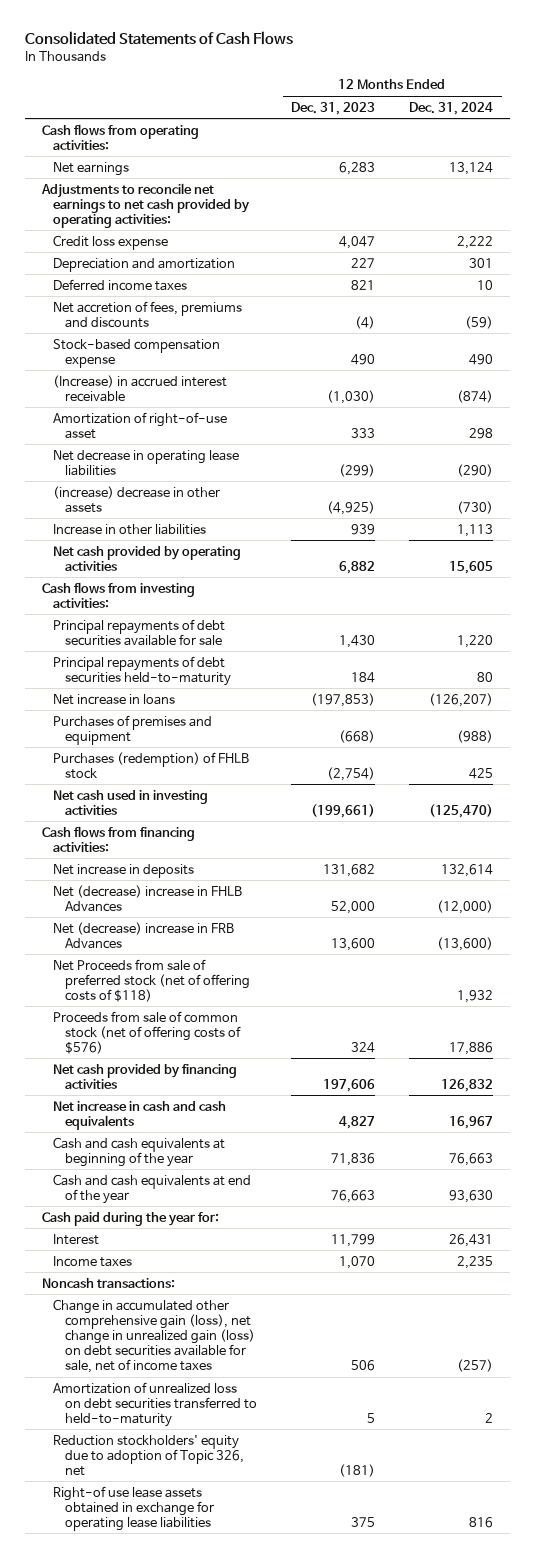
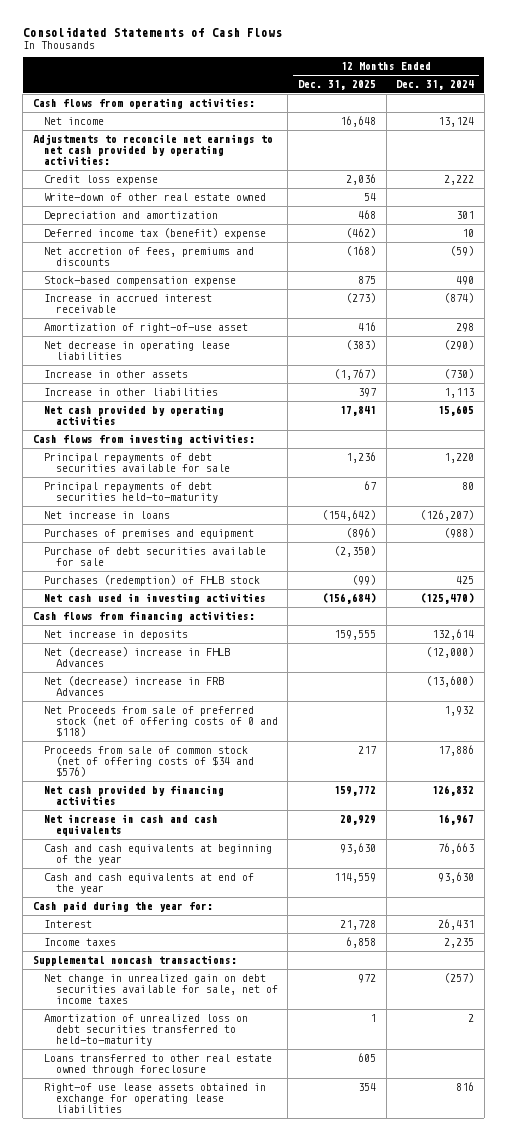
- | 12 Months Ended Dec. 31, 2023 | 12 Months Ended Dec. 31, 2024
+ | 12 Months Ended Dec. 31, 2025 | 12 Months Ended Dec. 31, 2024
- Net earnings | 6,283 | 13,124
+ Net income | 16,648 | 13,124
+ Write-down of other real estate owned | 54 |
- Deferred income taxes | 821 | 10
+ Deferred income tax (benefit) expense | (462) | 10
- (Increase) in accrued interest receivable | (1,030) | (874)
+ Increase in accrued interest receivable | (273) | (874)
- (increase) decrease in other assets | (4,925) | (730)
+ Increase in other assets | (1,767) | (730)
+ Purchase of debt securities available for sale | (2,350) |
- Net Proceeds from sale of preferred stock (net of offering costs of $118) | | 1,932
- Proceeds from sale of common stock (net of offering costs of $576) | 324 | 17,886
+ Net Proceeds from sale of preferred stock (net of offering costs of 0 and $118) | | 1,932
+ Proceeds from sale of common stock (net of offering costs of $34 and $576) | 217 | 17,886
- Noncash transactions:
- Change in accumulated other comprehensive gain (loss), net change in unrealized gain (loss) on debt securities available for sale, net of income taxes | 506 | (257)
+ Supplemental noncash transactions:
+ Net change in unrealized gain on debt securities available for sale, net of income taxes | 972 | (257)
- Reduction stockholders' equity due to adoption of Topic 326, net | (181) |
+ Loans transferred to other real estate owned through foreclosure | 605 |

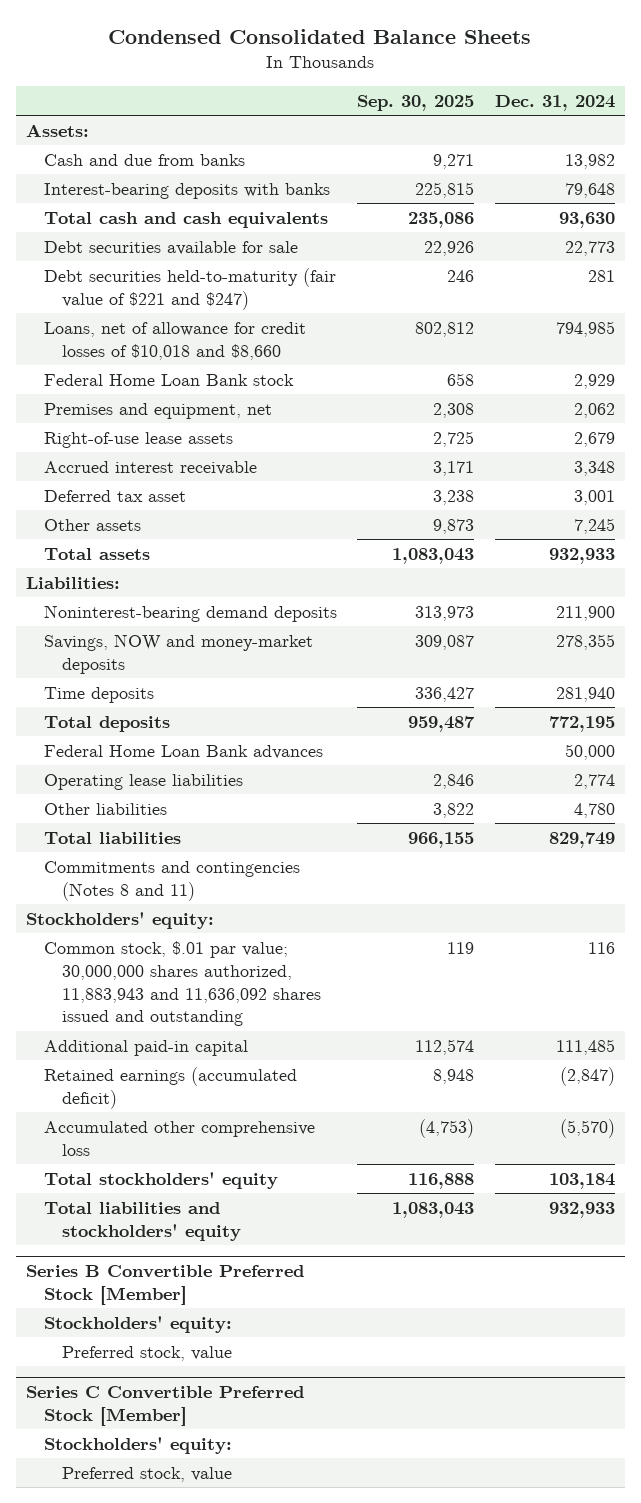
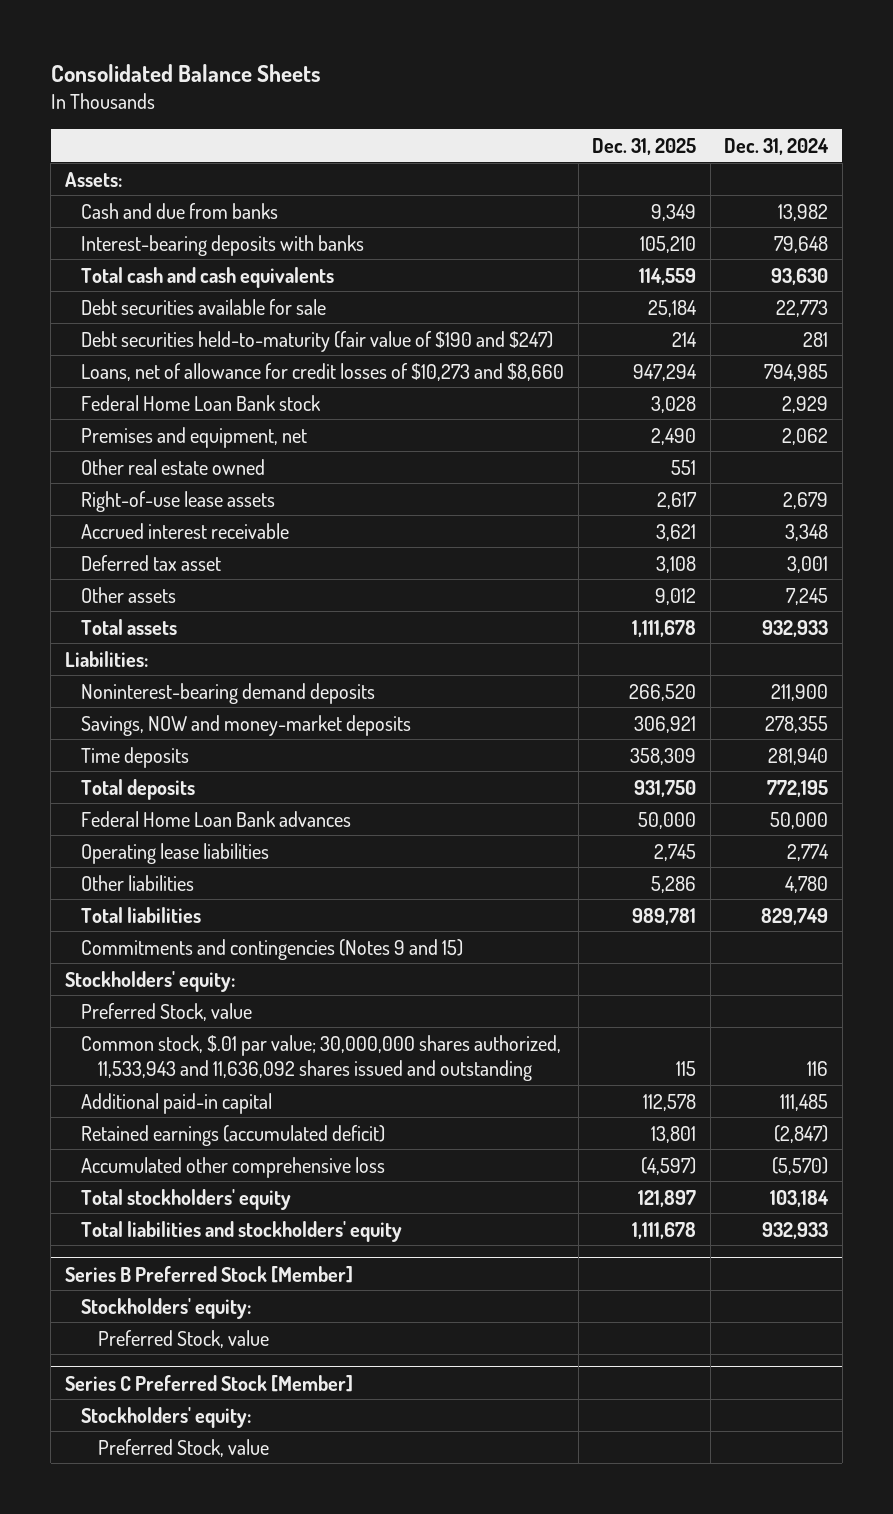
- Condensed Consolidated Balance Sheets
+ Consolidated Balance Sheets
- | Sep. 30, 2025 | Dec. 31, 2024
+ | Dec. 31, 2025 | Dec. 31, 2024
- Debt securities held-to-maturity (fair value of $221 and $247) | 246 | 281
- Loans, net of allowance for credit losses of $10,018 and $8,660 | 802,812 | 794,985
+ Debt securities held-to-maturity (fair value of $190 and $247) | 214 | 281
+ Loans, net of allowance for credit losses of $10,273 and $8,660 | 947,294 | 794,985
+ Other real estate owned | 551 |
- Commitments and contingencies (Notes 8 and 11)
+ Commitments and contingencies (Notes 9 and 15)
- Common stock, $.01 par value; 30,000,000 shares authorized, 11,883,943 and 11,636,092 shares issued and outstanding | 119 | 116
+ Preferred Stock, value
+ Common stock, $.01 par value; 30,000,000 shares authorized, 11,533,943 and 11,636,092 shares issued and outstanding | 115 | 116
- Series B Convertible Preferred Stock [Member]
+ Series B Preferred Stock [Member]
- Preferred stock, value
- Series C Convertible Preferred Stock [Member]
+ Preferred Stock, value
+ Series C Preferred Stock [Member]
- Preferred stock, value
+ Preferred Stock, value

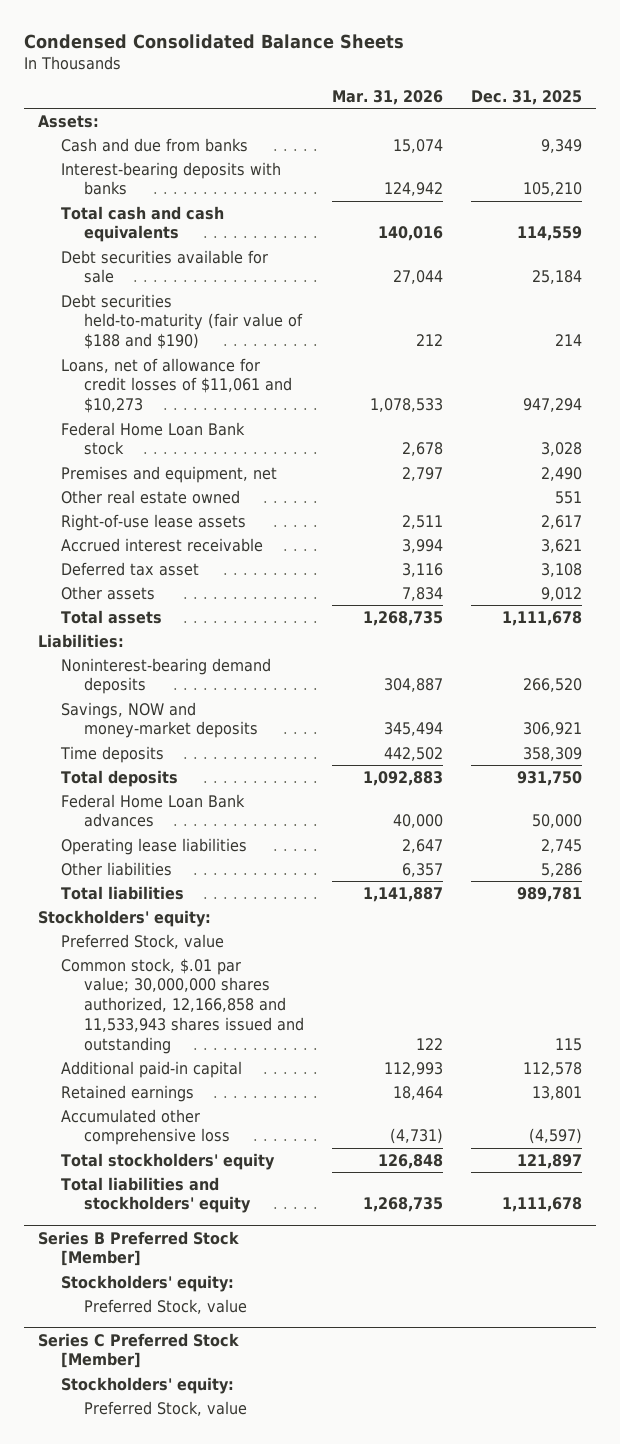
- Consolidated Balance Sheets
+ Condensed Consolidated Balance Sheets
- | Dec. 31, 2025 | Dec. 31, 2024
+ | Mar. 31, 2026 | Dec. 31, 2025
- Debt securities held-to-maturity (fair value of $190 and $247) | 214 | 281
- Loans, net of allowance for credit losses of $10,273 and $8,660 | 947,294 | 794,985
+ Debt securities held-to-maturity (fair value of $188 and $190) | 212 | 214
+ Loans, net of allowance for credit losses of $11,061 and $10,273 | 1,078,533 | 947,294
- Commitments and contingencies (Notes 9 and 15)
- Common stock, $.01 par value; 30,000,000 shares authorized, 11,533,943 and 11,636,092 shares issued and outstanding | 115 | 116
+ Common stock, $.01 par value; 30,000,000 shares authorized, 12,166,858 and 11,533,943 shares issued and outstanding | 122 | 115
- Retained earnings (accumulated deficit) | 13,801 | (2,847)
+ Retained earnings | 18,464 | 13,801

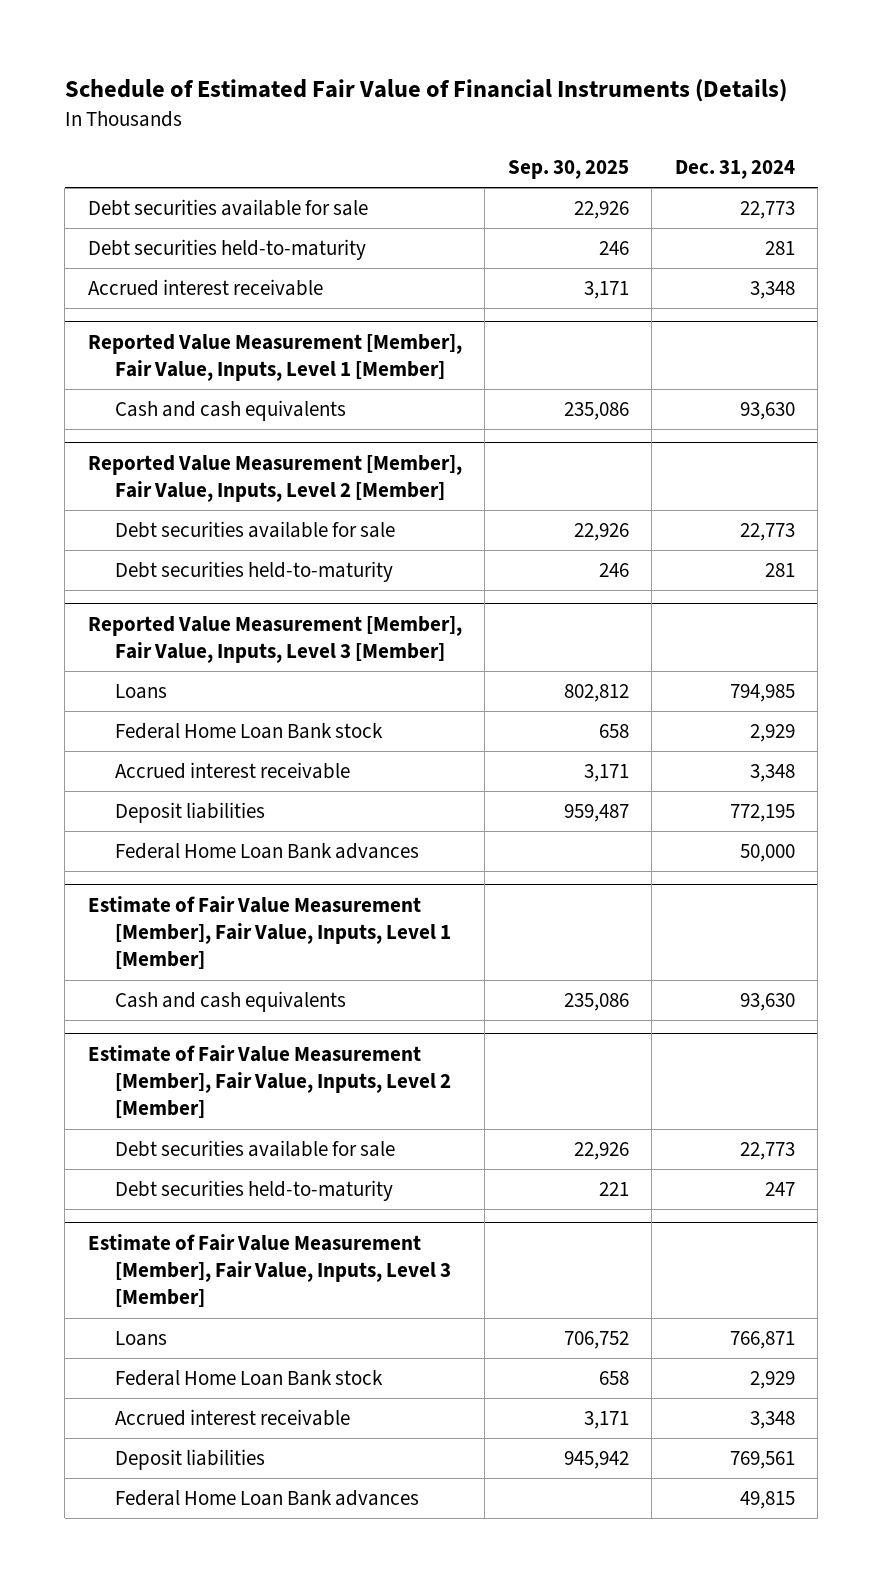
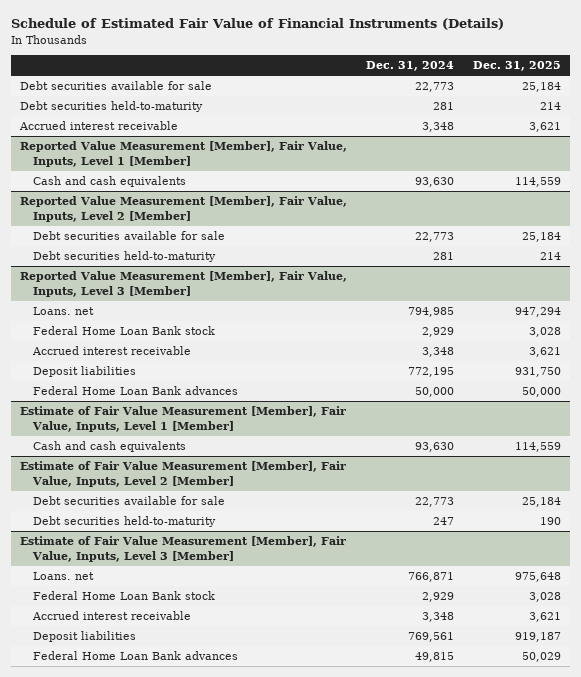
- | Sep. 30, 2025 | Dec. 31, 2024
+ | Dec. 31, 2024 | Dec. 31, 2025
@ Reported Value Measurement [Member], Fair Value, Inputs, Level 3 [Member]
- Loans | 802,812 | 794,985
+ Loans. net | 794,985 | 947,294
@ Estimate of Fair Value Measurement [Member], Fair Value, Inputs, Level 3 [Member]
- Loans | 706,752 | 766,871
+ Loans. net | 766,871 | 975,648

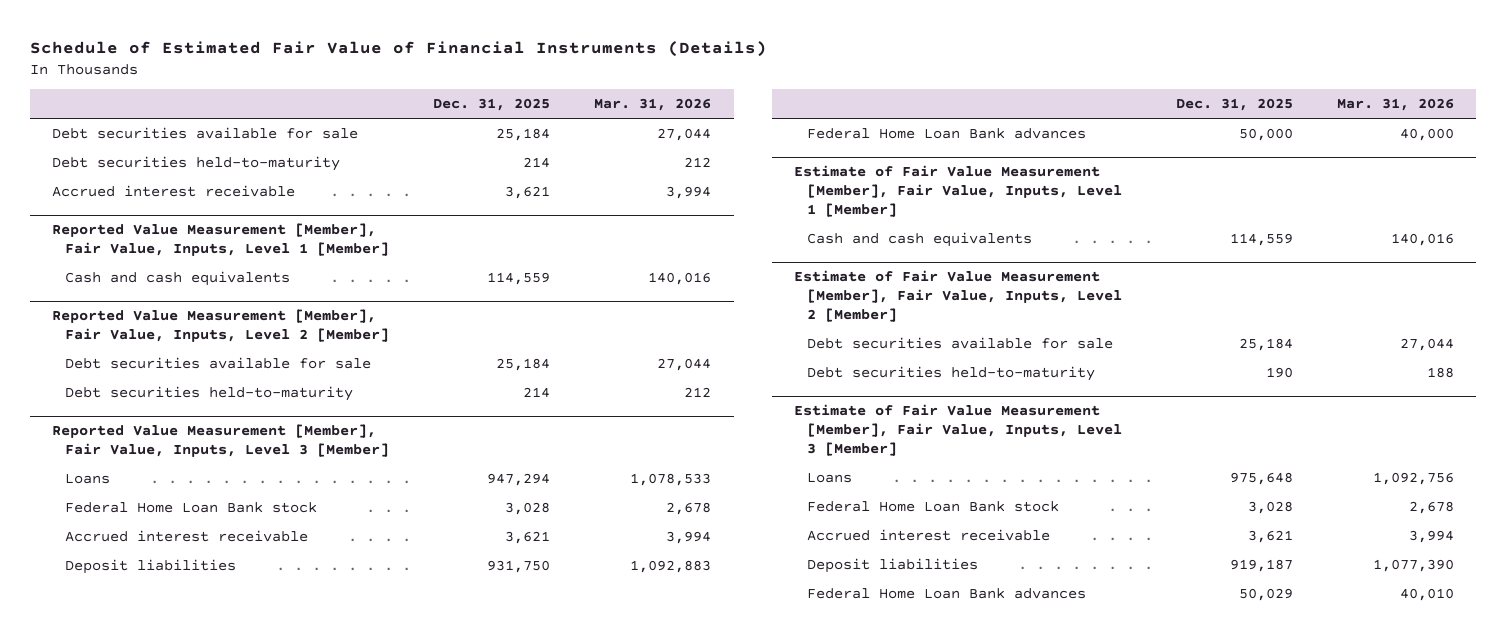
- | Dec. 31, 2024 | Dec. 31, 2025
+ | Dec. 31, 2025 | Mar. 31, 2026
@ Reported Value Measurement [Member], Fair Value, Inputs, Level 3 [Member]
- Loans. net | 794,985 | 947,294
+ Loans | 947,294 | 1,078,533
@ Estimate of Fair Value Measurement [Member], Fair Value, Inputs, Level 3 [Member]
- Loans. net | 766,871 | 975,648
+ Loans | 975,648 | 1,092,756

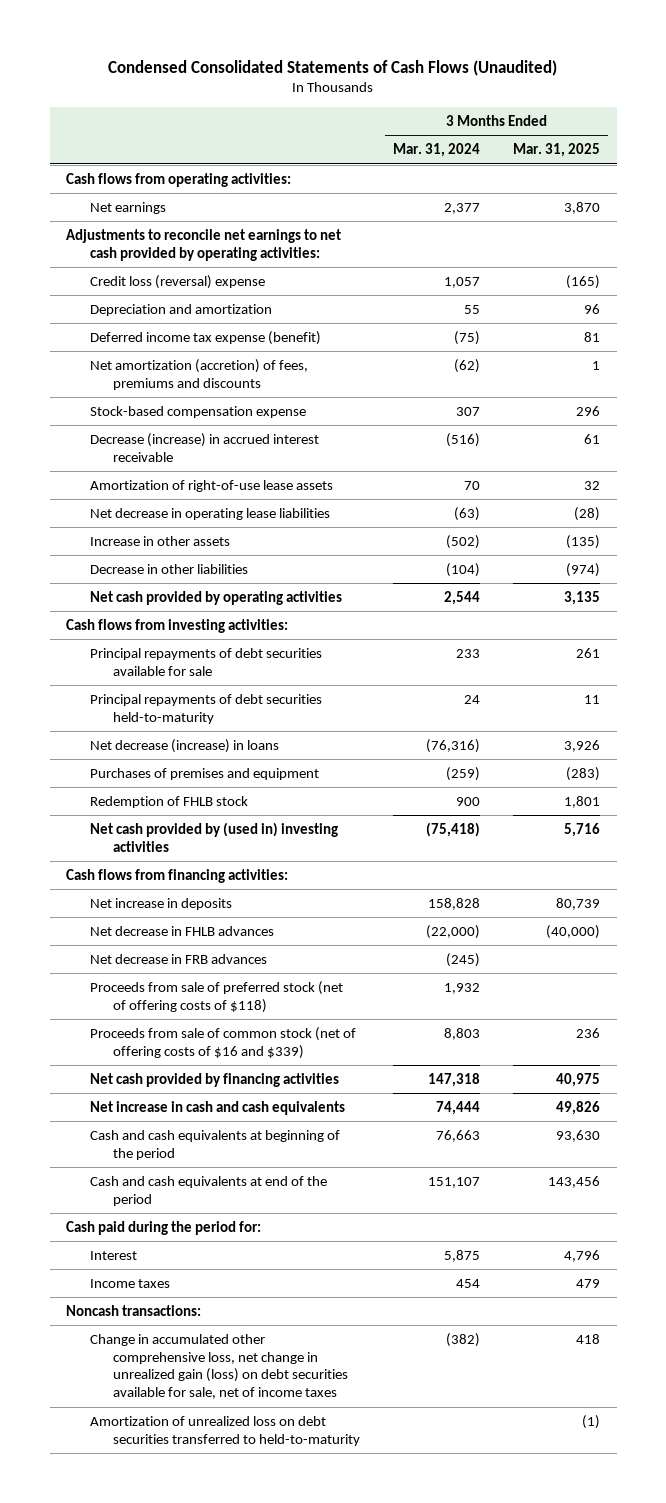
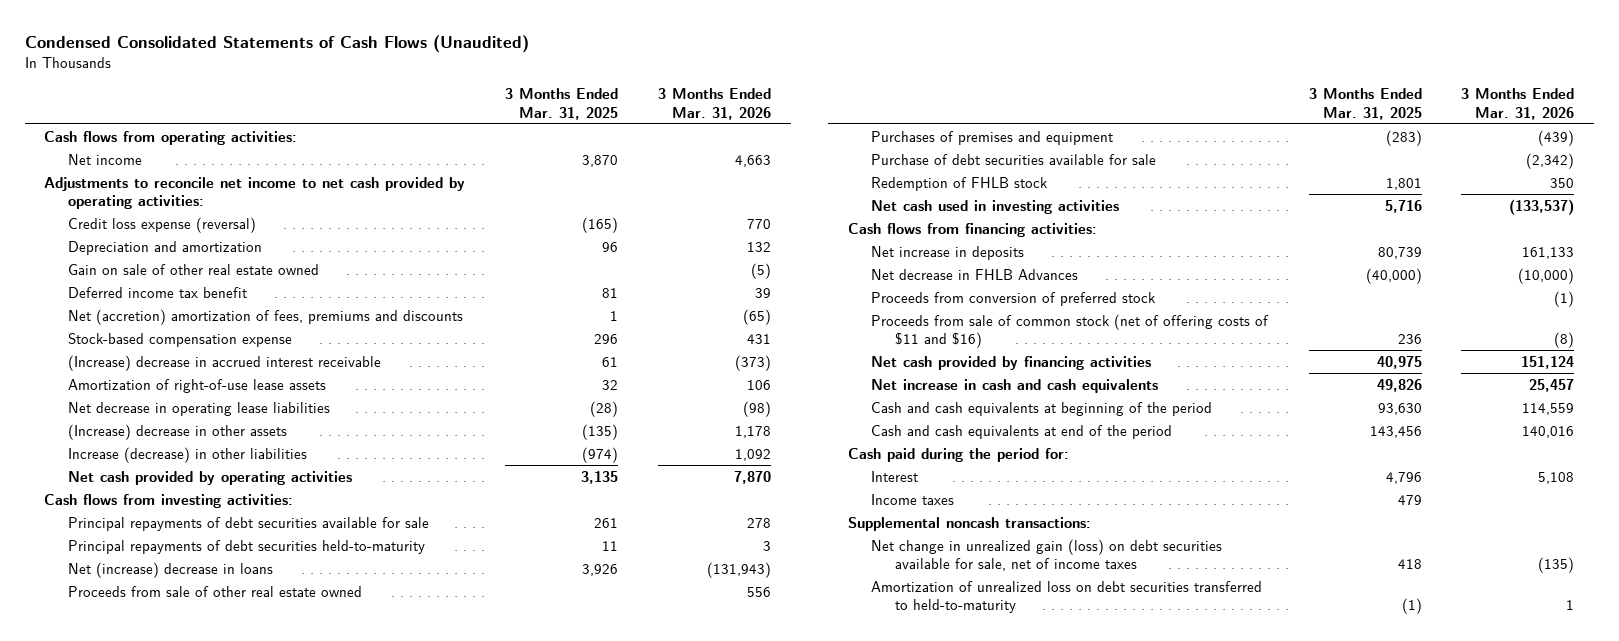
- | 3 Months Ended Mar. 31, 2024 | 3 Months Ended Mar. 31, 2025
+ | 3 Months Ended Mar. 31, 2025 | 3 Months Ended Mar. 31, 2026
- Net earnings | 2,377 | 3,870
- Adjustments to reconcile net earnings to net cash provided by operating activities:
- Credit loss (reversal) expense | 1,057 | (165)
+ Net income | 3,870 | 4,663
+ Adjustments to reconcile net income to net cash provided by operating activities:
+ Credit loss expense (reversal) | (165) | 770
- Deferred income tax expense (benefit) | (75) | 81
- Net amortization (accretion) of fees, premiums and discounts | (62) | 1
+ Gain on sale of other real estate owned | | (5)
+ Deferred income tax benefit | 81 | 39
+ Net (accretion) amortization of fees, premiums and discounts | 1 | (65)
- Decrease (increase) in accrued interest receivable | (516) | 61
+ (Increase) decrease in accrued interest receivable | 61 | (373)
- Increase in other assets | (502) | (135)
- Decrease in other liabilities | (104) | (974)
+ (Increase) decrease in other assets | (135) | 1,178
+ Increase (decrease) in other liabilities | (974) | 1,092
- Net decrease (increase) in loans | (76,316) | 3,926
+ Net (increase) decrease in loans | 3,926 | (131,943)
+ Proceeds from sale of other real estate owned | | 556
+ Purchase of debt securities available for sale | | (2,342)
- Net cash provided by (used in) investing activities | (75,418) | 5,716
+ Net cash used in investing activities | 5,716 | (133,537)
- Net decrease in FHLB advances | (22,000) | (40,000)
- Net decrease in FRB advances | (245) |
- Proceeds from sale of preferred stock (net of offering costs of $118) | 1,932 |
- Proceeds from sale of common stock (net of offering costs of $16 and $339) | 8,803 | 236
+ Net decrease in FHLB Advances | (40,000) | (10,000)
+ Proceeds from conversion of preferred stock | | (1)
+ Proceeds from sale of common stock (net of offering costs of $11 and $16) | 236 | (8)
- Noncash transactions:
- Change in accumulated other comprehensive loss, net change in unrealized gain (loss) on debt securities available for sale, net of income taxes | (382) | 418
+ Supplemental noncash transactions:
+ Net change in unrealized gain (loss) on debt securities available for sale, net of income taxes | 418 | (135)

